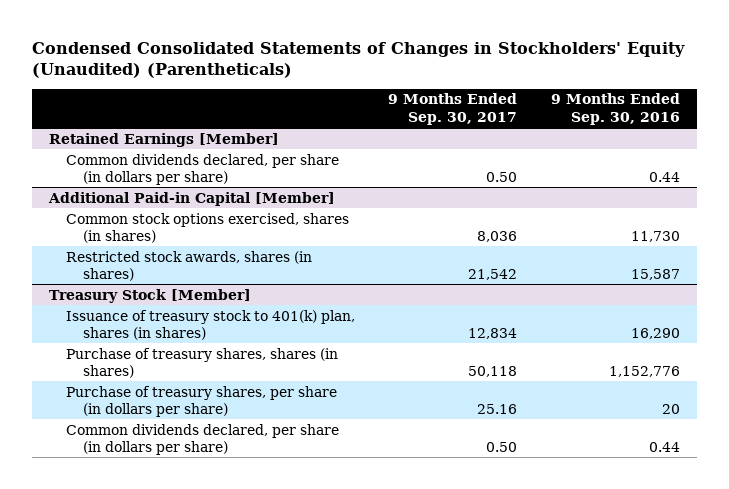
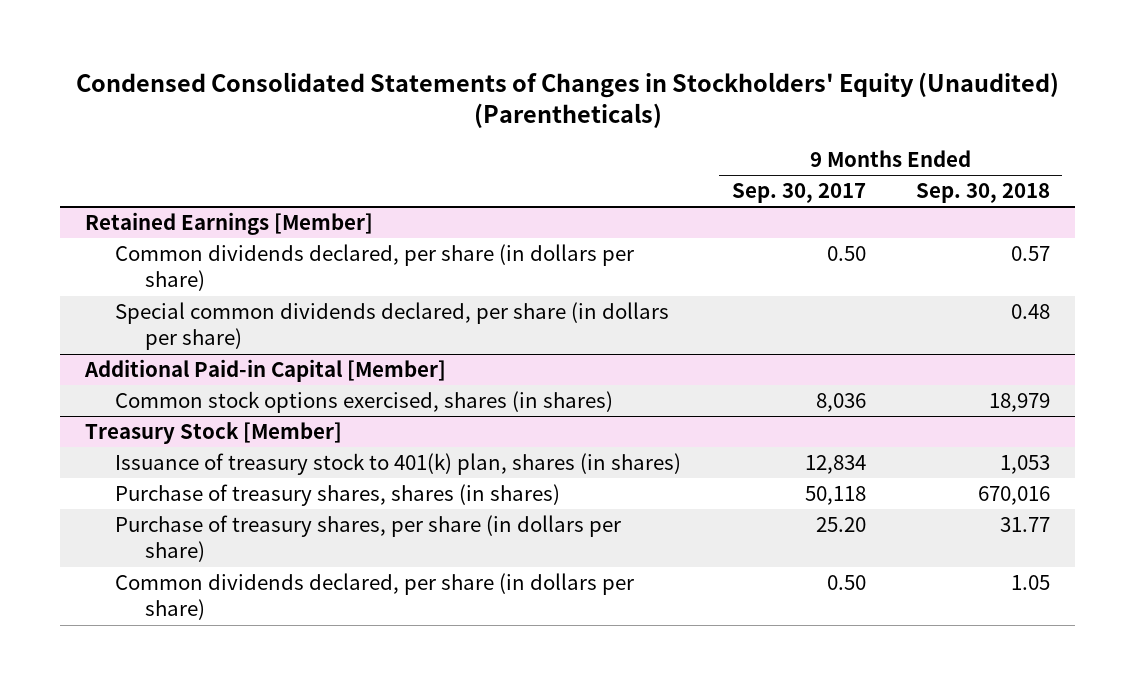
- | 9 Months Ended Sep. 30, 2017 | 9 Months Ended Sep. 30, 2016
+ | 9 Months Ended Sep. 30, 2017 | 9 Months Ended Sep. 30, 2018
@ Retained Earnings [Member]
+ Special common dividends declared, per share (in dollars per share) | | 0.48
@ Additional Paid-in Capital [Member]
- Restricted stock awards, shares (in shares) | 21,542 | 15,587
@ Treasury Stock [Member]
- Purchase of treasury shares, per share (in dollars per share) | 25.16 | 20
+ Purchase of treasury shares, per share (in dollars per share) | 25.20 | 31.77

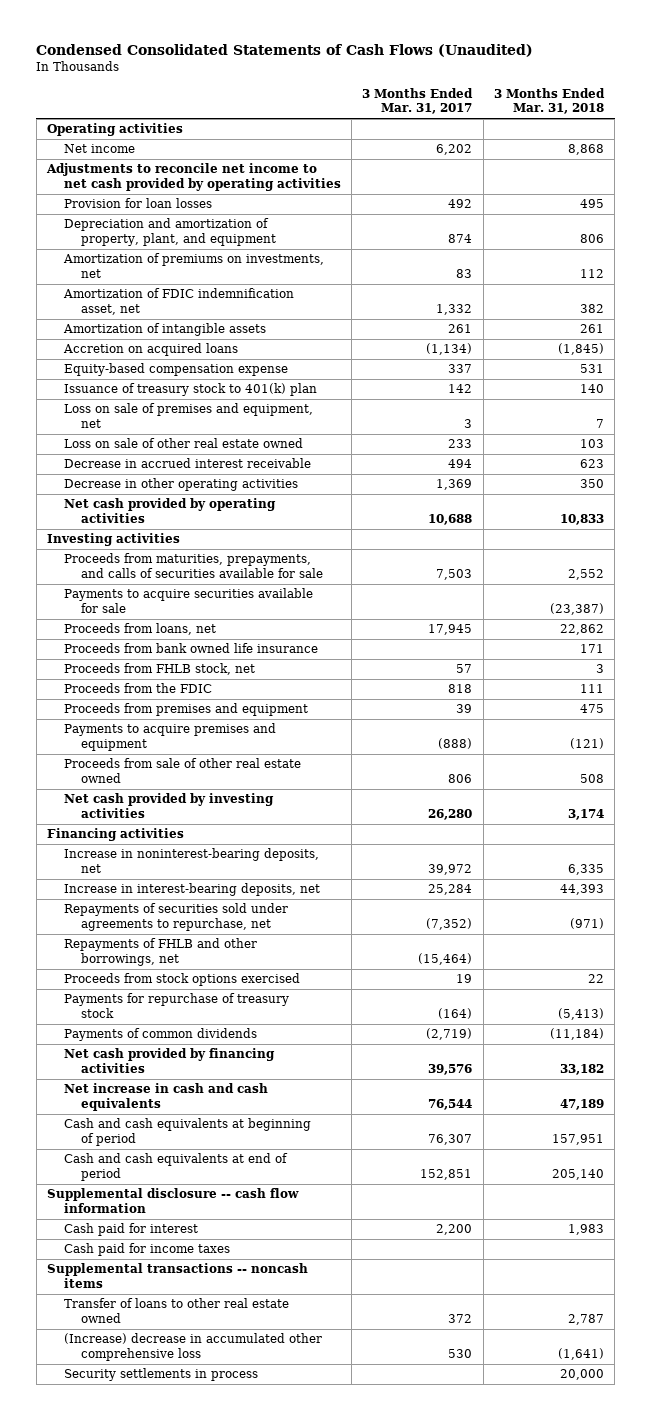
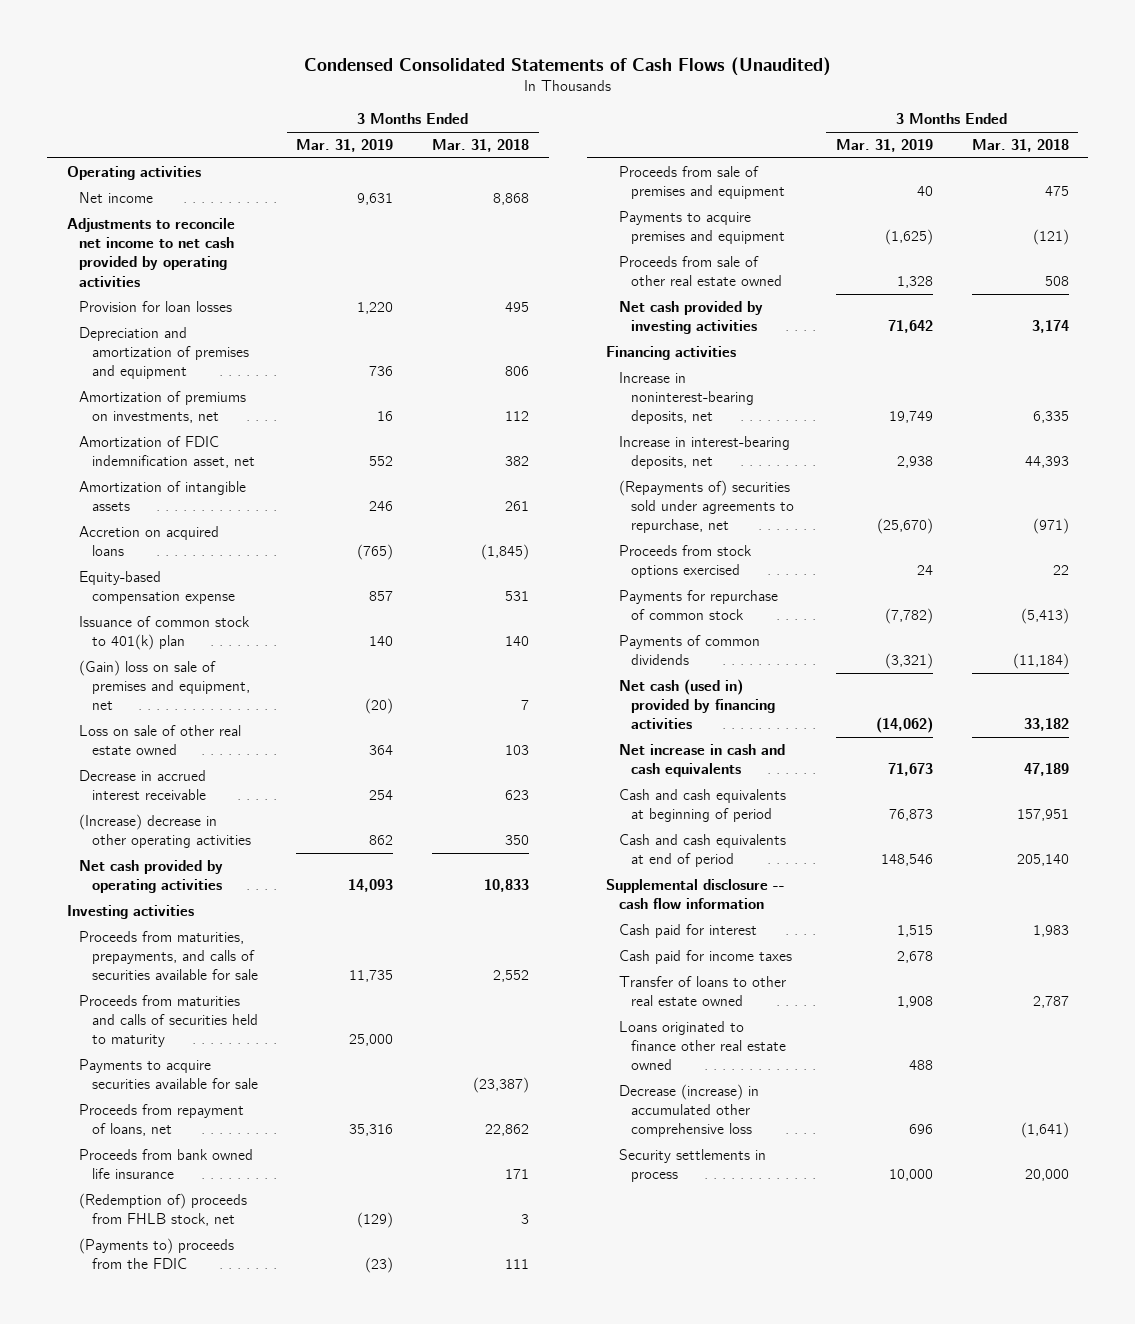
- | 3 Months Ended Mar. 31, 2017 | 3 Months Ended Mar. 31, 2018
+ | 3 Months Ended Mar. 31, 2019 | 3 Months Ended Mar. 31, 2018
- Depreciation and amortization of property, plant, and equipment | 874 | 806
+ Depreciation and amortization of premises and equipment | 736 | 806
- Issuance of treasury stock to 401(k) plan | 142 | 140
- Loss on sale of premises and equipment, net | 3 | 7
+ Issuance of common stock to 401(k) plan | 140 | 140
+ (Gain) loss on sale of premises and equipment, net | (20) | 7
- Decrease in other operating activities | 1,369 | 350
+ (Increase) decrease in other operating activities | 862 | 350
+ Proceeds from maturities and calls of securities held to maturity | 25,000 |
- Proceeds from loans, net | 17,945 | 22,862
+ Proceeds from repayment of loans, net | 35,316 | 22,862
- Proceeds from FHLB stock, net | 57 | 3
- Proceeds from the FDIC | 818 | 111
- Proceeds from premises and equipment | 39 | 475
+ (Redemption of) proceeds from FHLB stock, net | (129) | 3
+ (Payments to) proceeds from the FDIC | (23) | 111
+ Proceeds from sale of premises and equipment | 40 | 475
- Repayments of securities sold under agreements to repurchase, net | (7,352) | (971)
- Repayments of FHLB and other borrowings, net | (15,464) |
+ (Repayments of) securities sold under agreements to repurchase, net | (25,670) | (971)
- Payments for repurchase of treasury stock | (164) | (5,413)
+ Payments for repurchase of common stock | (7,782) | (5,413)
- Net cash provided by financing activities | 39,576 | 33,182
+ Net cash (used in) provided by financing activities | (14,062) | 33,182
- Supplemental transactions -- noncash items
- (Increase) decrease in accumulated other comprehensive loss | 530 | (1,641)
+ Loans originated to finance other real estate owned | 488 |
+ Decrease (increase) in accumulated other comprehensive loss | 696 | (1,641)

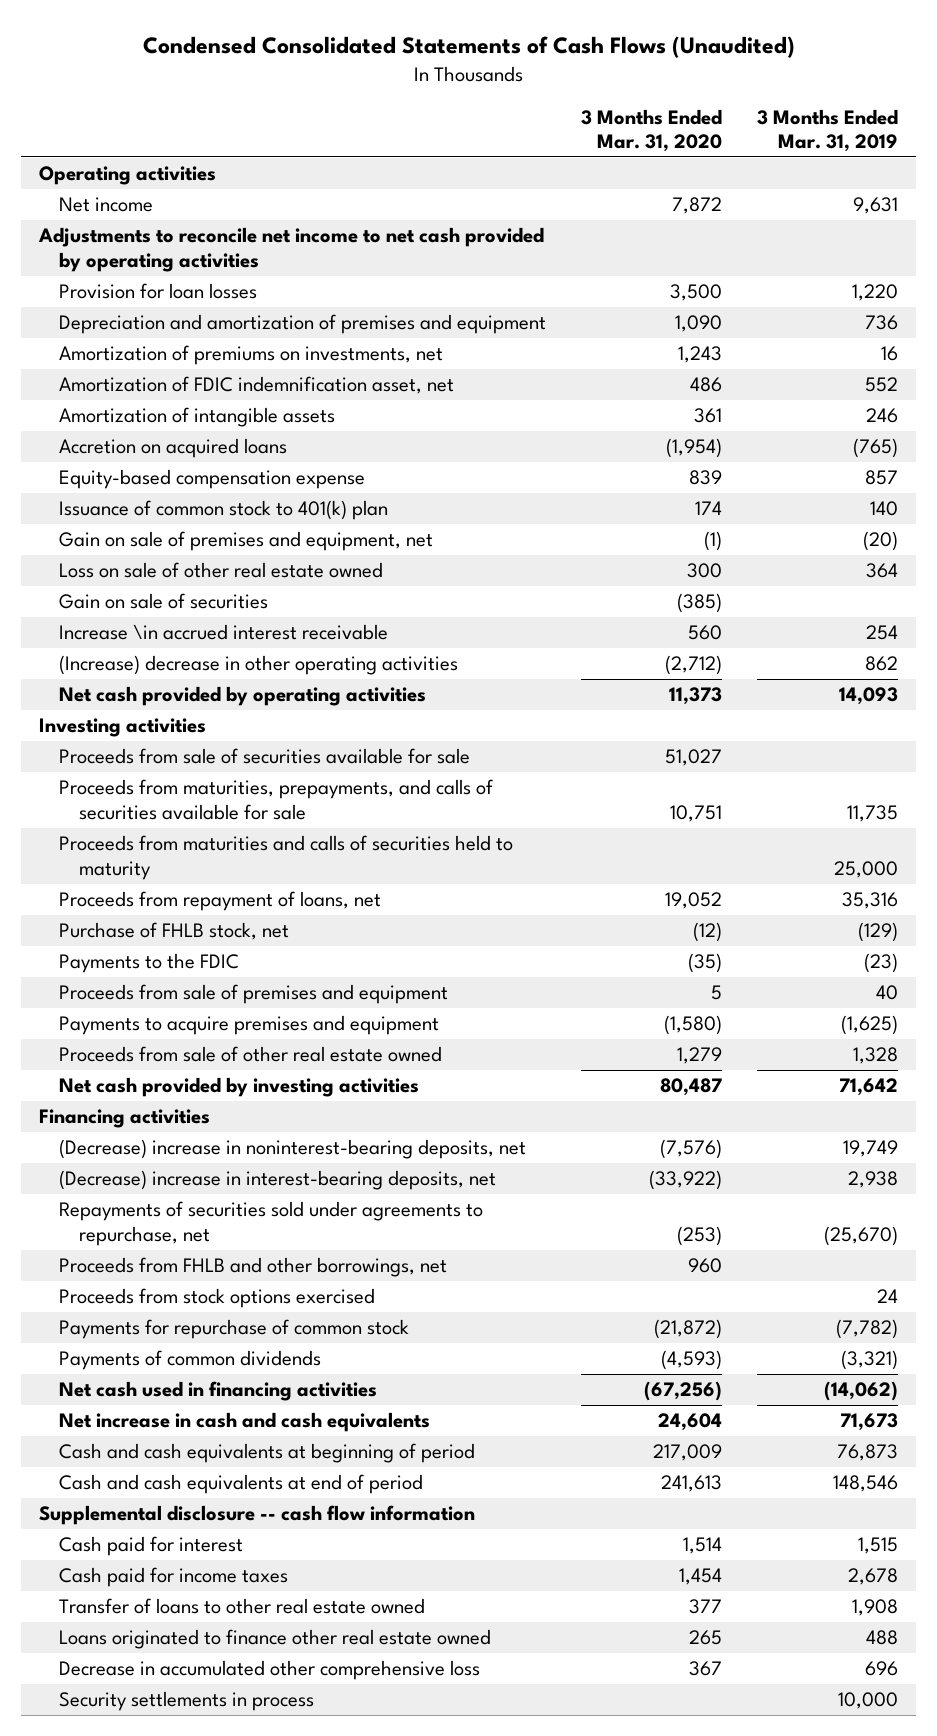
- | 3 Months Ended Mar. 31, 2019 | 3 Months Ended Mar. 31, 2018
+ | 3 Months Ended Mar. 31, 2020 | 3 Months Ended Mar. 31, 2019
- (Gain) loss on sale of premises and equipment, net | (20) | 7
+ Gain on sale of premises and equipment, net | (1) | (20)
- Decrease in accrued interest receivable | 254 | 623
+ Gain on sale of securities | (385) |
+ Increase \in accrued interest receivable | 560 | 254
+ Proceeds from sale of securities available for sale | 51,027 |
- Payments to acquire securities available for sale | | (23,387)
- Proceeds from bank owned life insurance | | 171
- (Redemption of) proceeds from FHLB stock, net | (129) | 3
- (Payments to) proceeds from the FDIC | (23) | 111
+ Purchase of FHLB stock, net | (12) | (129)
+ Payments to the FDIC | (35) | (23)
- Increase in noninterest-bearing deposits, net | 19,749 | 6,335
- Increase in interest-bearing deposits, net | 2,938 | 44,393
- (Repayments of) securities sold under agreements to repurchase, net | (25,670) | (971)
+ (Decrease) increase in noninterest-bearing deposits, net | (7,576) | 19,749
+ (Decrease) increase in interest-bearing deposits, net | (33,922) | 2,938
+ Repayments of securities sold under agreements to repurchase, net | (253) | (25,670)
+ Proceeds from FHLB and other borrowings, net | 960 |
- Net cash (used in) provided by financing activities | (14,062) | 33,182
+ Net cash used in financing activities | (67,256) | (14,062)
- Decrease (increase) in accumulated other comprehensive loss | 696 | (1,641)
+ Decrease in accumulated other comprehensive loss | 367 | 696

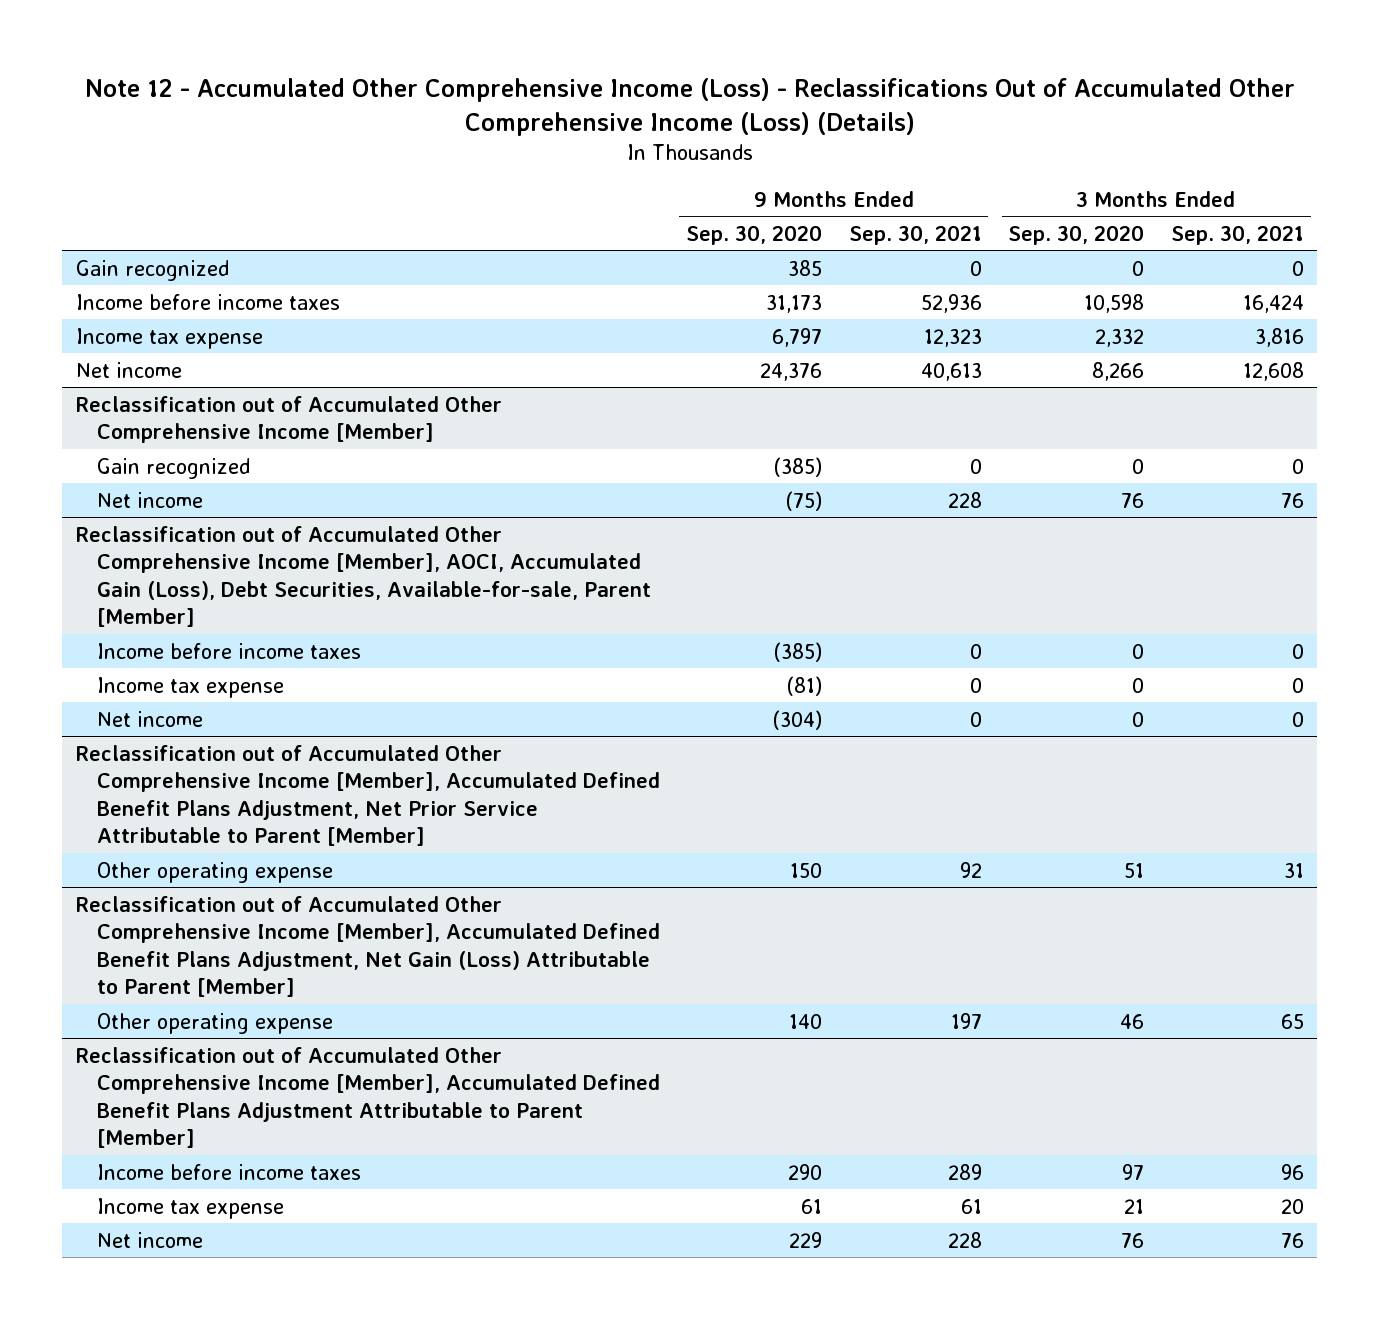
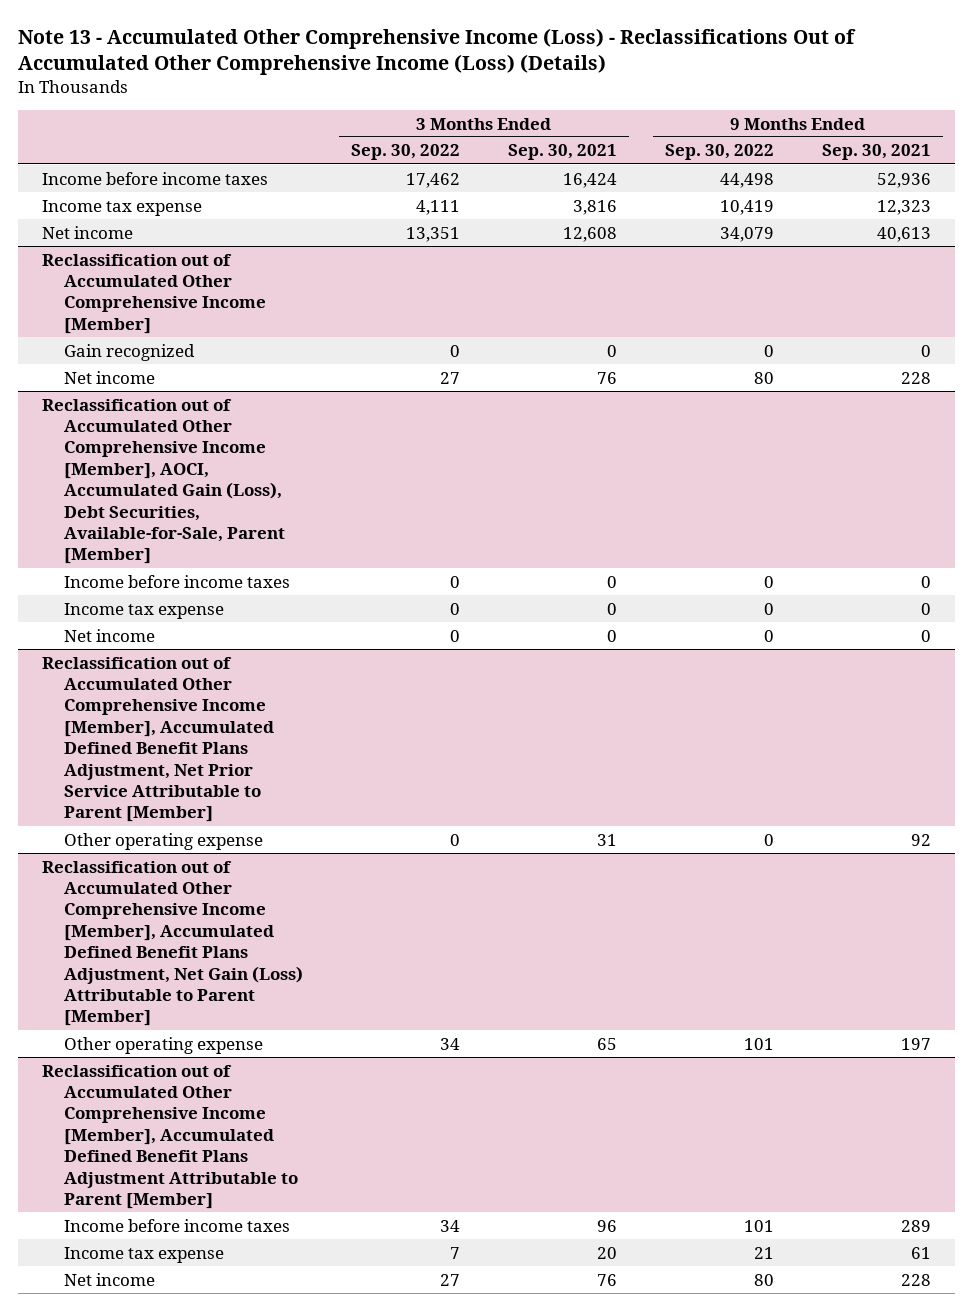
- Note 12 - Accumulated Other Comprehensive Income (Loss) - Reclassifications Out of Accumulated Other Comprehensive Income (Loss) (Details)
+ Note 13 - Accumulated Other Comprehensive Income (Loss) - Reclassifications Out of Accumulated Other Comprehensive Income (Loss) (Details)
- | 9 Months Ended Sep. 30, 2020 | 9 Months Ended Sep. 30, 2021 | 3 Months Ended Sep. 30, 2020 | 3 Months Ended Sep. 30, 2021
+ | 3 Months Ended Sep. 30, 2022 | 3 Months Ended Sep. 30, 2021 | 9 Months Ended Sep. 30, 2022 | 9 Months Ended Sep. 30, 2021
- Gain recognized | 385 | 0 | 0 | 0
- Reclassification out of Accumulated Other Comprehensive Income [Member], AOCI, Accumulated Gain (Loss), Debt Securities, Available-for-sale, Parent [Member]
+ Reclassification out of Accumulated Other Comprehensive Income [Member], AOCI, Accumulated Gain (Loss), Debt Securities, Available-for-Sale, Parent [Member]

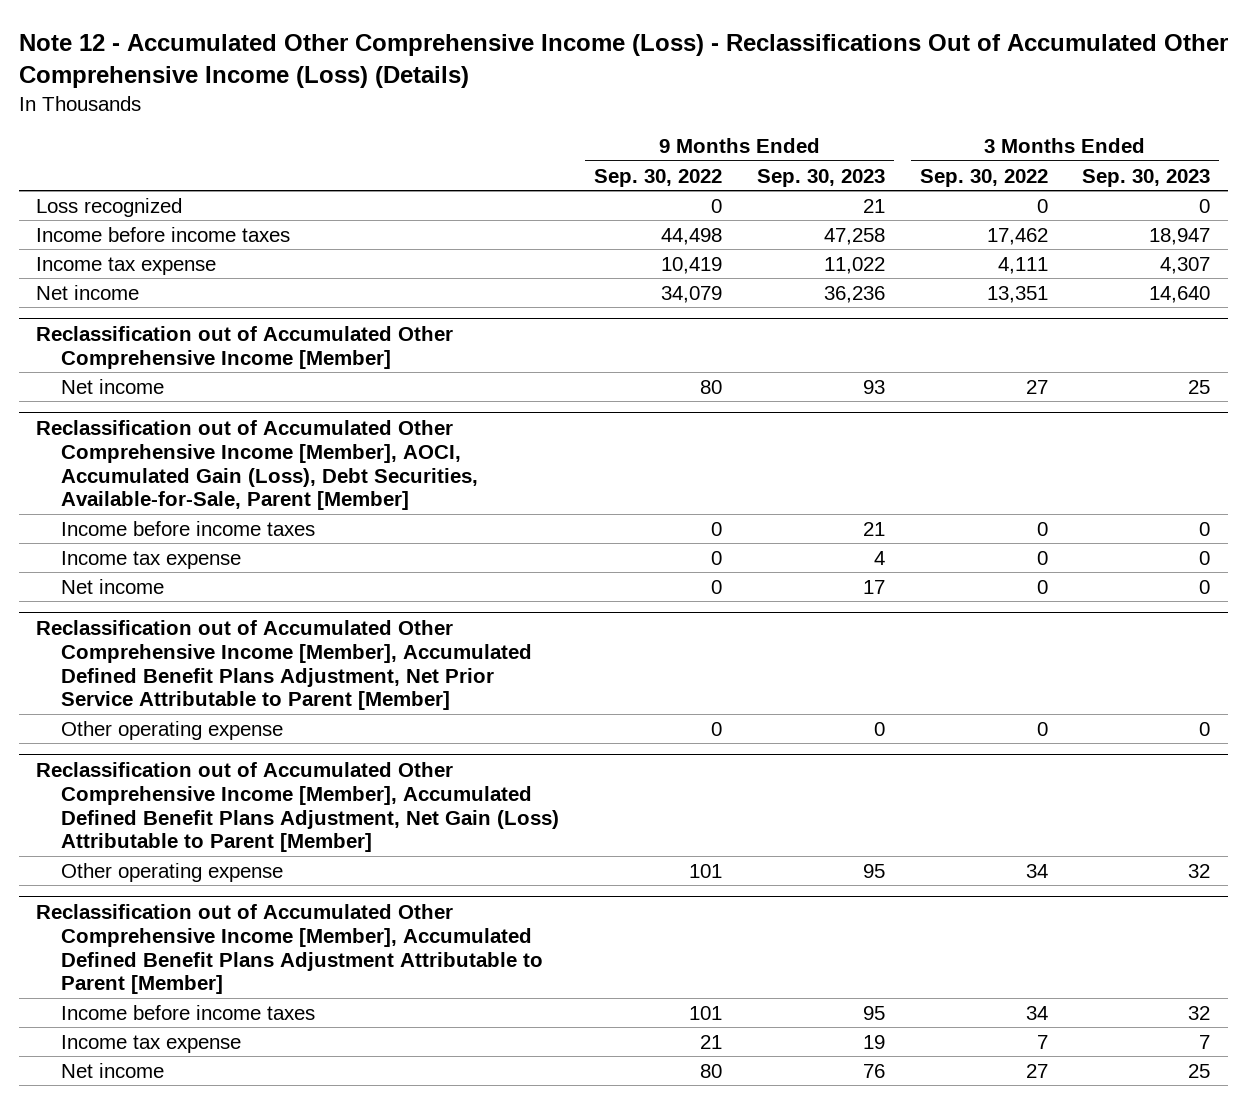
- Note 13 - Accumulated Other Comprehensive Income (Loss) - Reclassifications Out of Accumulated Other Comprehensive Income (Loss) (Details)
+ Note 12 - Accumulated Other Comprehensive Income (Loss) - Reclassifications Out of Accumulated Other Comprehensive Income (Loss) (Details)
- | 3 Months Ended Sep. 30, 2022 | 3 Months Ended Sep. 30, 2021 | 9 Months Ended Sep. 30, 2022 | 9 Months Ended Sep. 30, 2021
+ | 9 Months Ended Sep. 30, 2022 | 9 Months Ended Sep. 30, 2023 | 3 Months Ended Sep. 30, 2022 | 3 Months Ended Sep. 30, 2023
+ Loss recognized | 0 | 21 | 0 | 0
@ Reclassification out of Accumulated Other Comprehensive Income [Member]
- Gain recognized | 0 | 0 | 0 | 0

